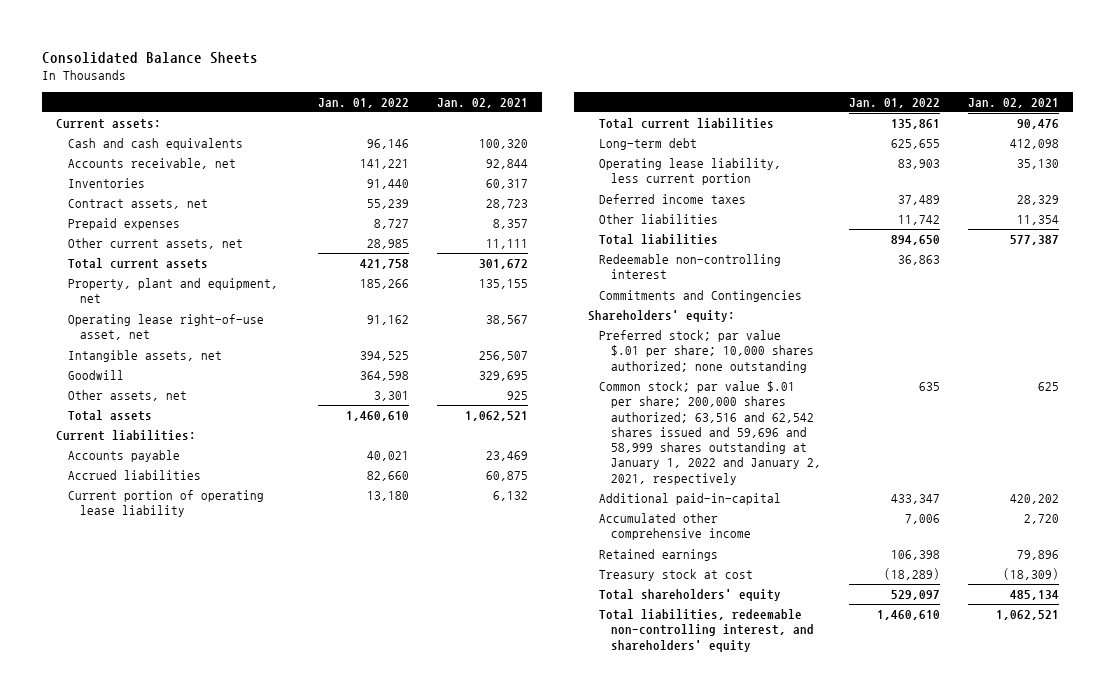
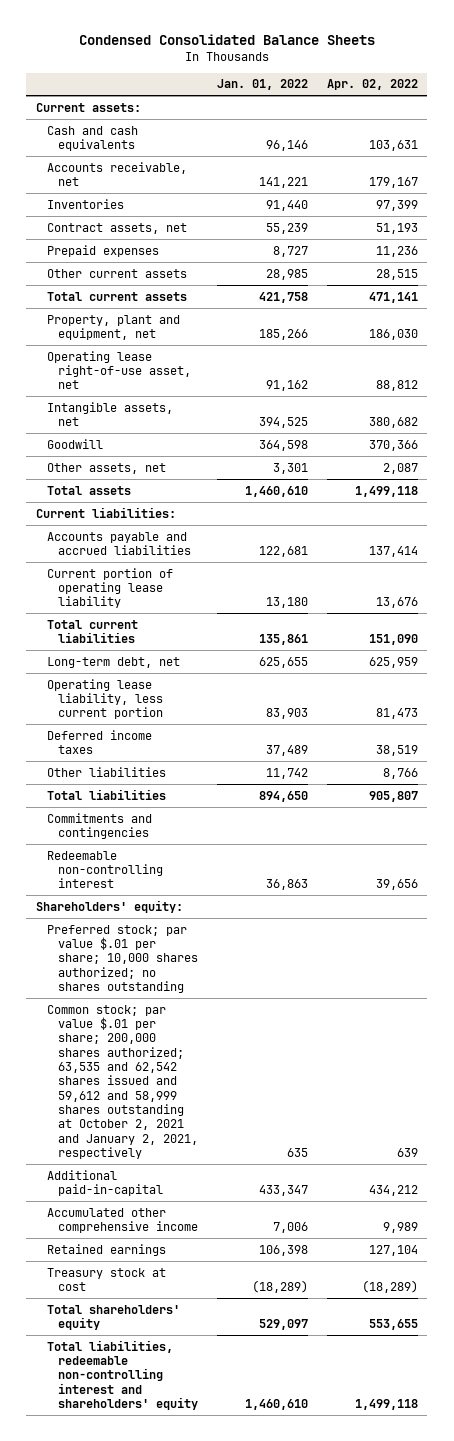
- Consolidated Balance Sheets
+ Condensed Consolidated Balance Sheets
- | Jan. 01, 2022 | Jan. 02, 2021
+ | Jan. 01, 2022 | Apr. 02, 2022
- Other current assets, net | 28,985 | 11,111
+ Other current assets | 28,985 | 28,515
- Accounts payable | 40,021 | 23,469
- Accrued liabilities | 82,660 | 60,875
+ Accounts payable and accrued liabilities | 122,681 | 137,414
- Long-term debt | 625,655 | 412,098
+ Long-term debt, net | 625,655 | 625,959
+ Commitments and contingencies
- Commitments and Contingencies
- Preferred stock; par value $.01 per share; 10,000 shares authorized; none outstanding
- Common stock; par value $.01 per share; 200,000 shares authorized; 63,516 and 62,542 shares issued and 59,696 and 58,999 shares outstanding at January 1, 2022 and January 2, 2021, respectively | 635 | 625
+ Preferred stock; par value $.01 per share; 10,000 shares authorized; no shares outstanding
+ Common stock; par value $.01 per share; 200,000 shares authorized; 63,535 and 62,542 shares issued and 59,612 and 58,999 shares outstanding at October 2, 2021 and January 2, 2021, respectively | 635 | 639
- Total liabilities, redeemable non-controlling interest, and shareholders' equity | 1,460,610 | 1,062,521
+ Total liabilities, redeemable non-controlling interest and shareholders' equity | 1,460,610 | 1,499,118

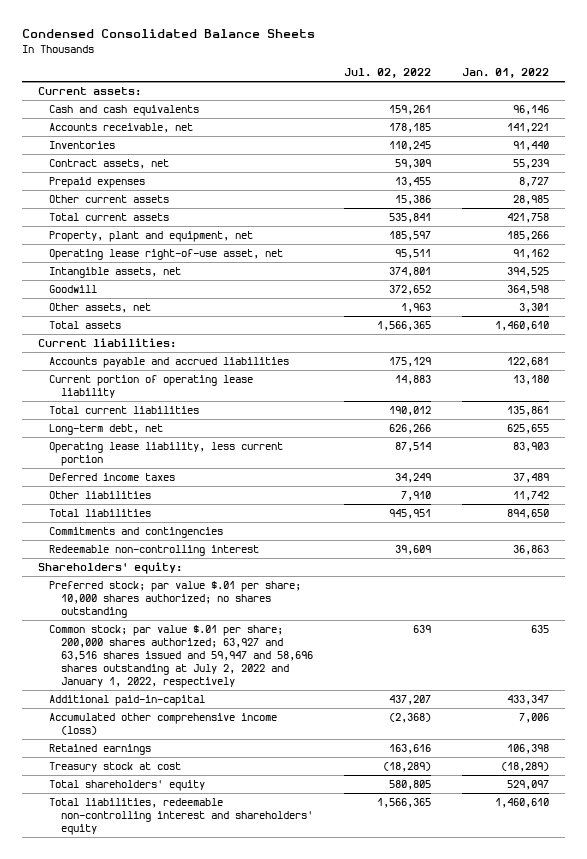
- | Jan. 01, 2022 | Apr. 02, 2022
+ | Jul. 02, 2022 | Jan. 01, 2022
- Common stock; par value $.01 per share; 200,000 shares authorized; 63,535 and 62,542 shares issued and 59,612 and 58,999 shares outstanding at October 2, 2021 and January 2, 2021, respectively | 635 | 639
+ Common stock; par value $.01 per share; 200,000 shares authorized; 63,927 and 63,516 shares issued and 59,947 and 58,696 shares outstanding at July 2, 2022 and January 1, 2022, respectively | 639 | 635
- Accumulated other comprehensive income | 7,006 | 9,989
+ Accumulated other comprehensive income (loss) | (2,368) | 7,006

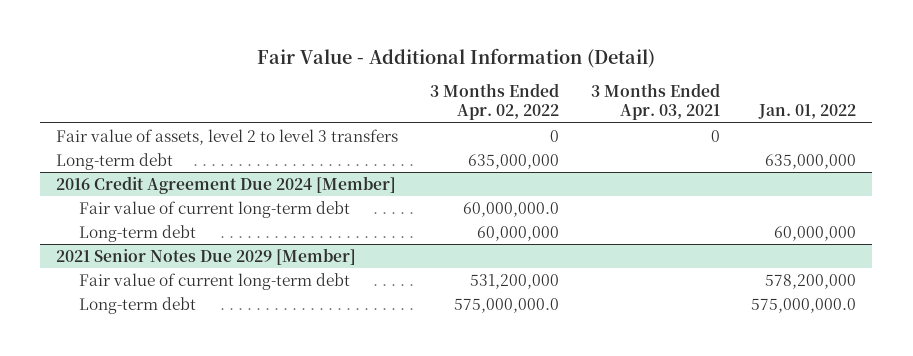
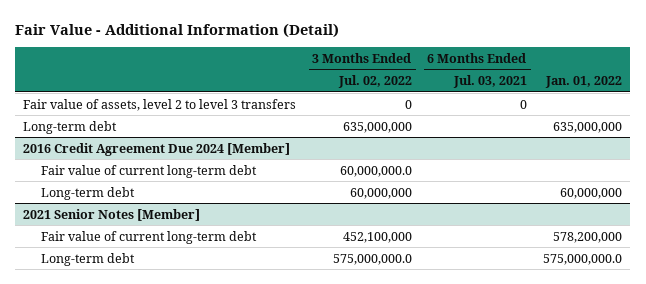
- | 3 Months Ended Apr. 02, 2022 | 3 Months Ended Apr. 03, 2021 | Jan. 01, 2022
+ | 3 Months Ended Jul. 02, 2022 | 6 Months Ended Jul. 03, 2021 | Jan. 01, 2022
- 2021 Senior Notes Due 2029 [Member]
+ 2021 Senior Notes [Member]

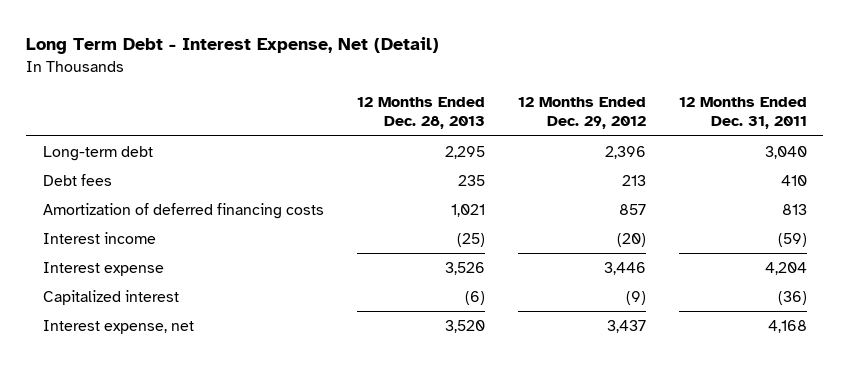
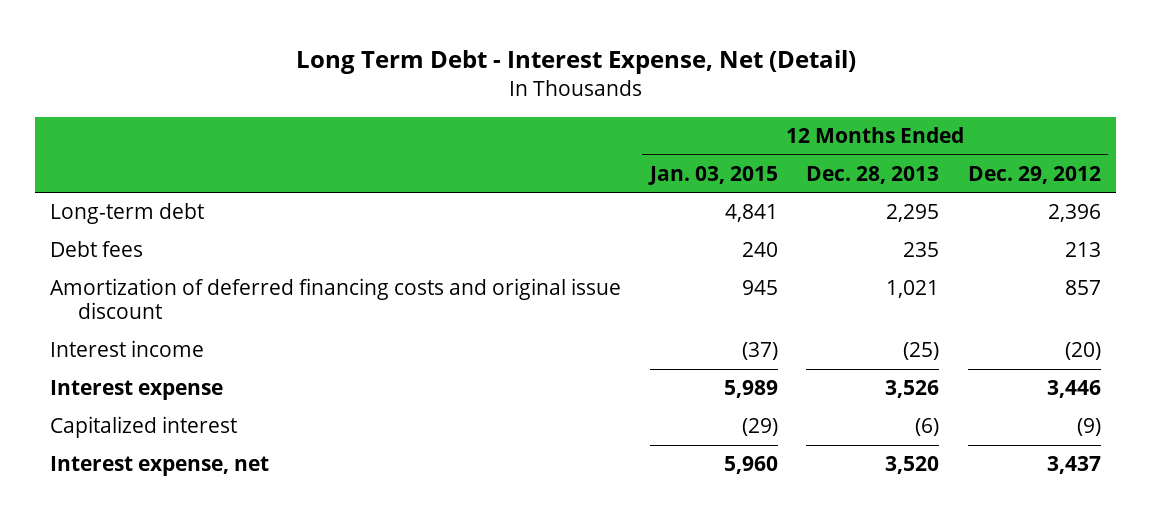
- | 12 Months Ended Dec. 28, 2013 | 12 Months Ended Dec. 29, 2012 | 12 Months Ended Dec. 31, 2011
+ | 12 Months Ended Jan. 03, 2015 | 12 Months Ended Dec. 28, 2013 | 12 Months Ended Dec. 29, 2012
- Amortization of deferred financing costs | 1,021 | 857 | 813
+ Amortization of deferred financing costs and original issue discount | 945 | 1,021 | 857

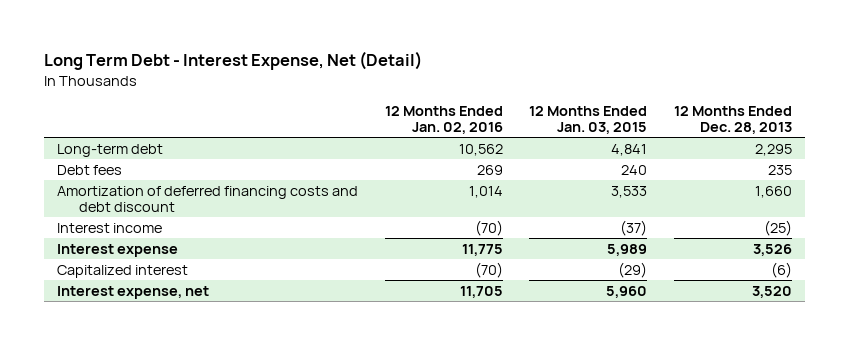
- | 12 Months Ended Jan. 03, 2015 | 12 Months Ended Dec. 28, 2013 | 12 Months Ended Dec. 29, 2012
+ | 12 Months Ended Jan. 02, 2016 | 12 Months Ended Jan. 03, 2015 | 12 Months Ended Dec. 28, 2013
- Amortization of deferred financing costs and original issue discount | 945 | 1,021 | 857
+ Amortization of deferred financing costs and debt discount | 1,014 | 3,533 | 1,660

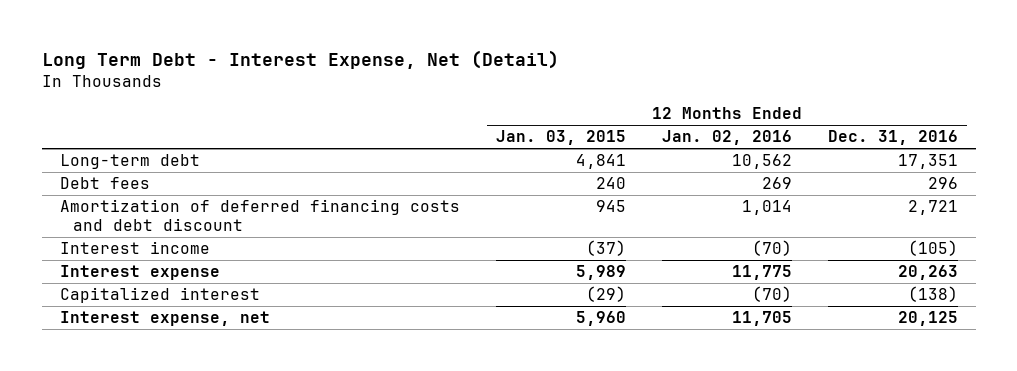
- | 12 Months Ended Jan. 02, 2016 | 12 Months Ended Jan. 03, 2015 | 12 Months Ended Dec. 28, 2013
+ | 12 Months Ended Jan. 03, 2015 | 12 Months Ended Jan. 02, 2016 | 12 Months Ended Dec. 31, 2016
- Amortization of deferred financing costs and debt discount | 1,014 | 3,533 | 1,660
+ Amortization of deferred financing costs and debt discount | 945 | 1,014 | 2,721

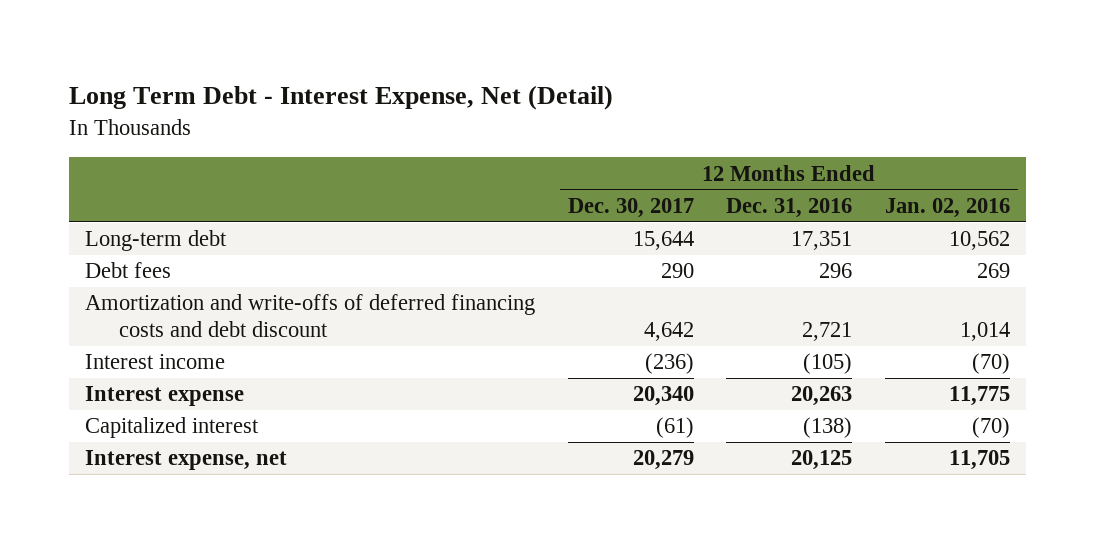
- | 12 Months Ended Jan. 03, 2015 | 12 Months Ended Jan. 02, 2016 | 12 Months Ended Dec. 31, 2016
+ | 12 Months Ended Dec. 30, 2017 | 12 Months Ended Dec. 31, 2016 | 12 Months Ended Jan. 02, 2016
- Amortization of deferred financing costs and debt discount | 945 | 1,014 | 2,721
+ Amortization and write-offs of deferred financing costs and debt discount | 4,642 | 2,721 | 1,014

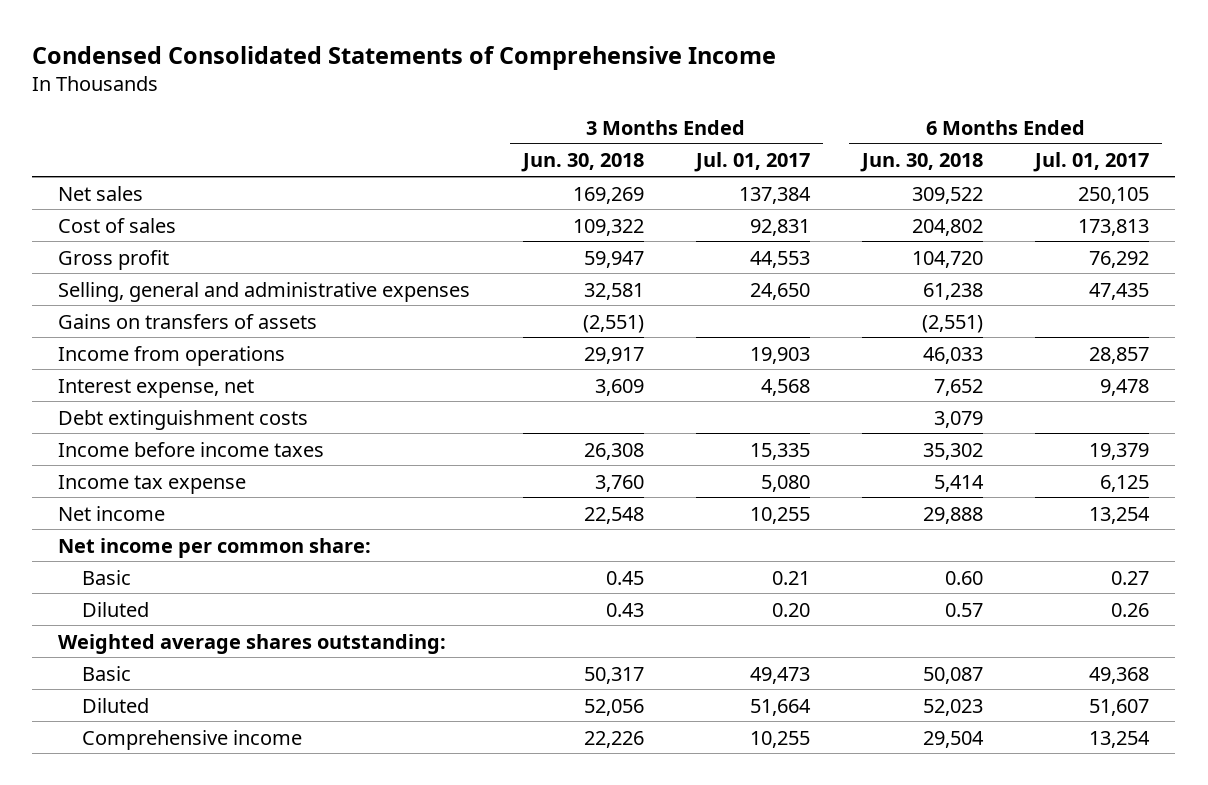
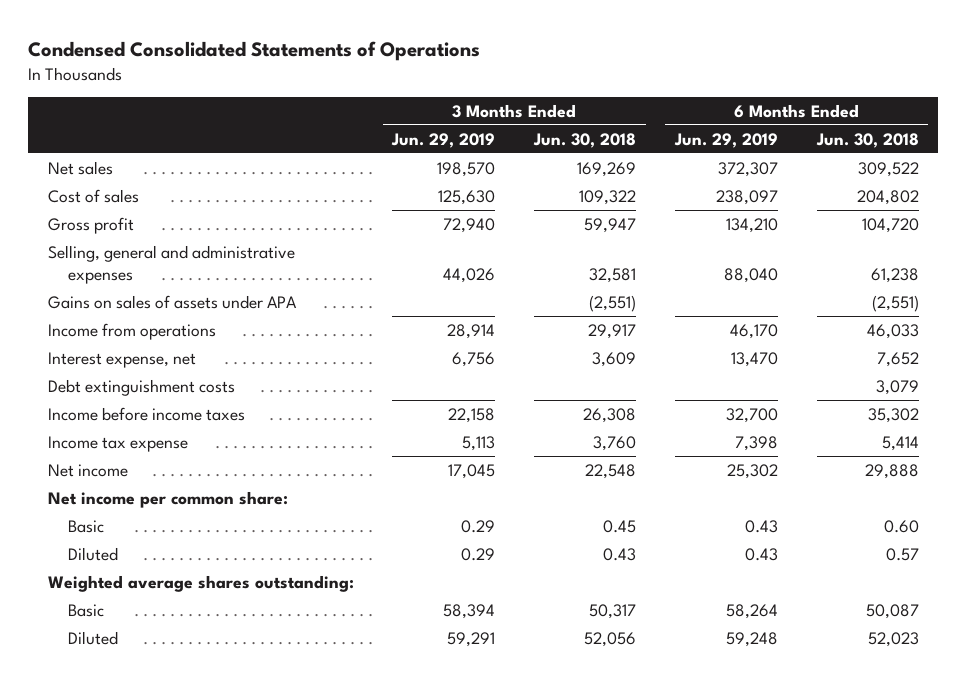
- Condensed Consolidated Statements of Comprehensive Income
+ Condensed Consolidated Statements of Operations
- | 3 Months Ended Jun. 30, 2018 | 3 Months Ended Jul. 01, 2017 | 6 Months Ended Jun. 30, 2018 | 6 Months Ended Jul. 01, 2017
+ | 3 Months Ended Jun. 29, 2019 | 3 Months Ended Jun. 30, 2018 | 6 Months Ended Jun. 29, 2019 | 6 Months Ended Jun. 30, 2018
- Gains on transfers of assets | (2,551) | | (2,551) |
+ Gains on sales of assets under APA | | (2,551) | | (2,551)
- Comprehensive income | 22,226 | 10,255 | 29,504 | 13,254

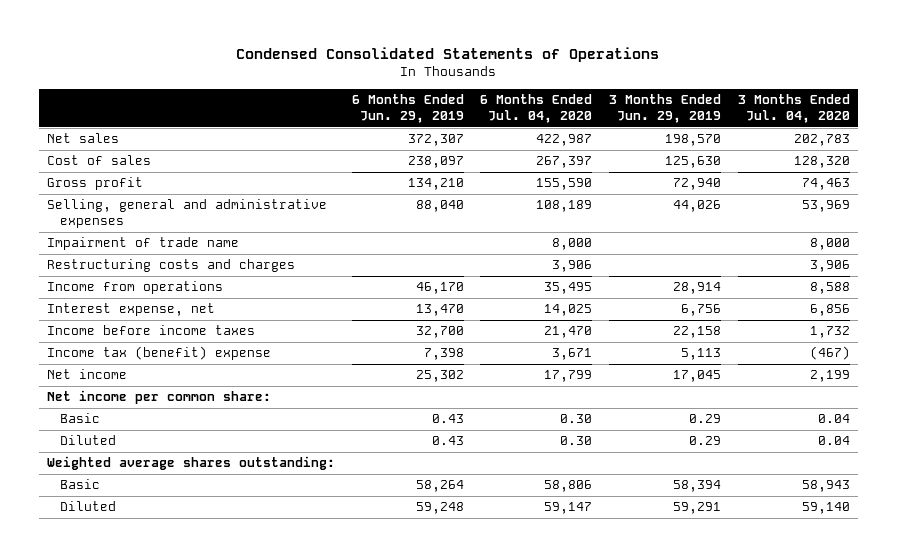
- | 3 Months Ended Jun. 29, 2019 | 3 Months Ended Jun. 30, 2018 | 6 Months Ended Jun. 29, 2019 | 6 Months Ended Jun. 30, 2018
+ | 6 Months Ended Jun. 29, 2019 | 6 Months Ended Jul. 04, 2020 | 3 Months Ended Jun. 29, 2019 | 3 Months Ended Jul. 04, 2020
- Gains on sales of assets under APA | | (2,551) | | (2,551)
+ Impairment of trade name | | 8,000 | | 8,000
+ Restructuring costs and charges | | 3,906 | | 3,906
- Debt extinguishment costs | | | | 3,079
- Income tax expense | 5,113 | 3,760 | 7,398 | 5,414
+ Income tax (benefit) expense | 7,398 | 3,671 | 5,113 | (467)

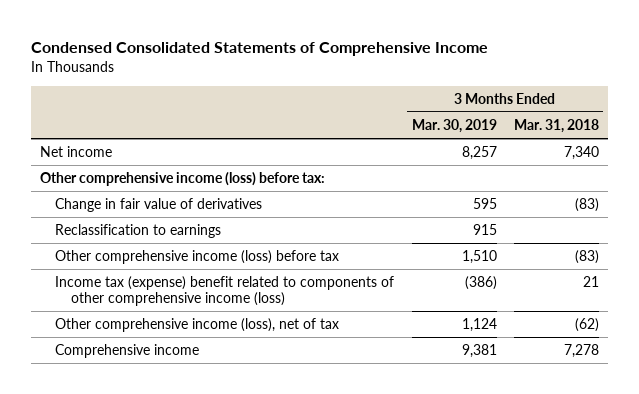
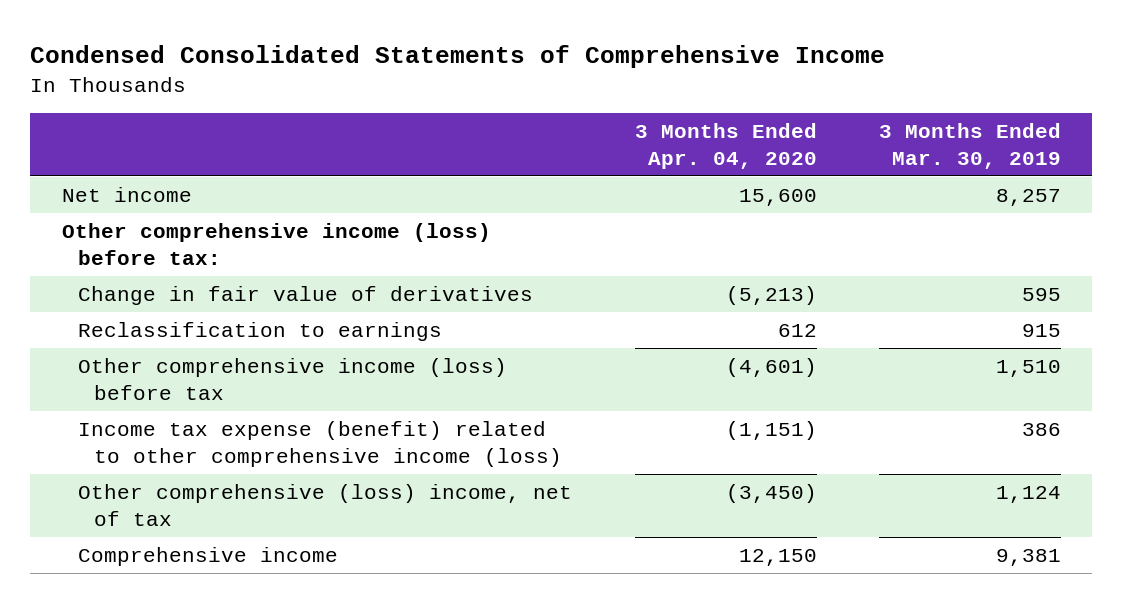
- | 3 Months Ended Mar. 30, 2019 | 3 Months Ended Mar. 31, 2018
+ | 3 Months Ended Apr. 04, 2020 | 3 Months Ended Mar. 30, 2019
- Income tax (expense) benefit related to components of other comprehensive income (loss) | (386) | 21
- Other comprehensive income (loss), net of tax | 1,124 | (62)
+ Income tax expense (benefit) related to other comprehensive income (loss) | (1,151) | 386
+ Other comprehensive (loss) income, net of tax | (3,450) | 1,124

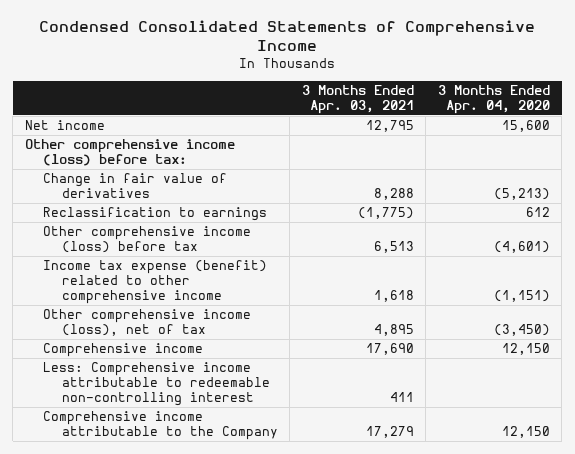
- | 3 Months Ended Apr. 04, 2020 | 3 Months Ended Mar. 30, 2019
+ | 3 Months Ended Apr. 03, 2021 | 3 Months Ended Apr. 04, 2020
- Income tax expense (benefit) related to other comprehensive income (loss) | (1,151) | 386
- Other comprehensive (loss) income, net of tax | (3,450) | 1,124
+ Income tax expense (benefit) related to other comprehensive income | 1,618 | (1,151)
+ Other comprehensive income (loss), net of tax | 4,895 | (3,450)
+ Less: Comprehensive income attributable to redeemable non-controlling interest | 411 |
+ Comprehensive income attributable to the Company | 17,279 | 12,150

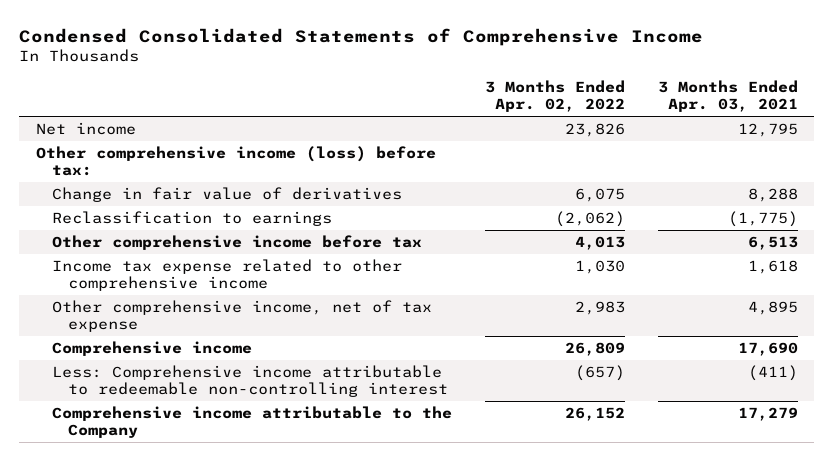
- | 3 Months Ended Apr. 03, 2021 | 3 Months Ended Apr. 04, 2020
+ | 3 Months Ended Apr. 02, 2022 | 3 Months Ended Apr. 03, 2021
- Other comprehensive income (loss) before tax | 6,513 | (4,601)
- Income tax expense (benefit) related to other comprehensive income | 1,618 | (1,151)
- Other comprehensive income (loss), net of tax | 4,895 | (3,450)
+ Other comprehensive income before tax | 4,013 | 6,513
+ Income tax expense related to other comprehensive income | 1,030 | 1,618
+ Other comprehensive income, net of tax expense | 2,983 | 4,895
- Less: Comprehensive income attributable to redeemable non-controlling interest | 411 |
+ Less: Comprehensive income attributable to redeemable non-controlling interest | (657) | (411)

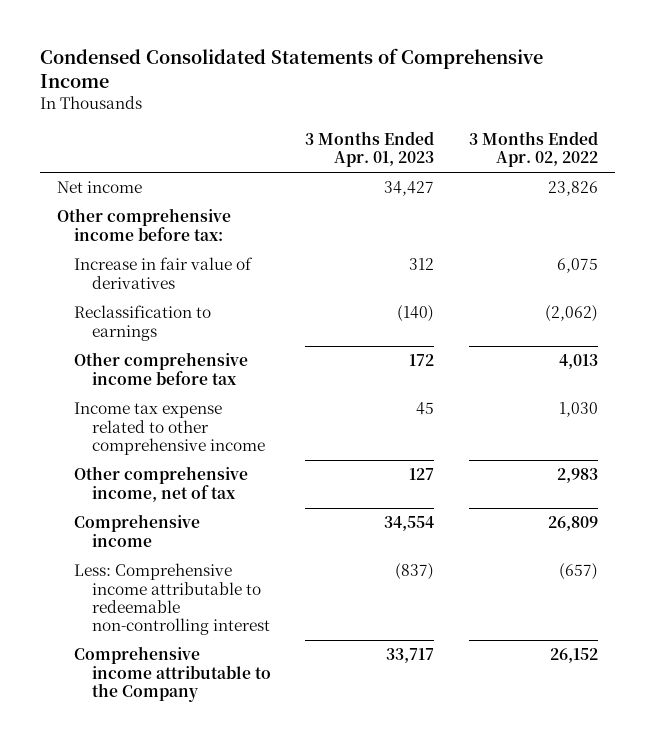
- | 3 Months Ended Apr. 02, 2022 | 3 Months Ended Apr. 03, 2021
+ | 3 Months Ended Apr. 01, 2023 | 3 Months Ended Apr. 02, 2022
- Other comprehensive income (loss) before tax:
- Change in fair value of derivatives | 6,075 | 8,288
+ Other comprehensive income before tax:
+ Increase in fair value of derivatives | 312 | 6,075
- Other comprehensive income, net of tax expense | 2,983 | 4,895
+ Other comprehensive income, net of tax | 127 | 2,983

